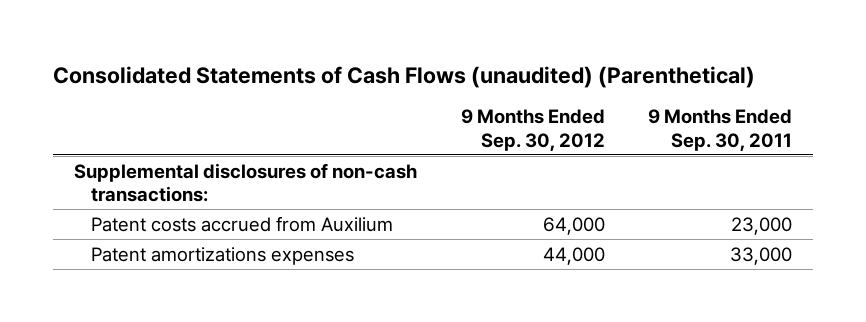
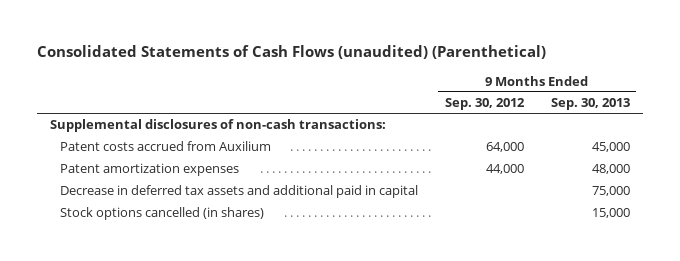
- | 9 Months Ended Sep. 30, 2012 | 9 Months Ended Sep. 30, 2011
+ | 9 Months Ended Sep. 30, 2012 | 9 Months Ended Sep. 30, 2013
- Patent amortizations expenses | 44,000 | 33,000
+ Patent amortization expenses | 44,000 | 48,000
+ Decrease in deferred tax assets and additional paid in capital | | 75,000
+ Stock options cancelled (in shares) | | 15,000

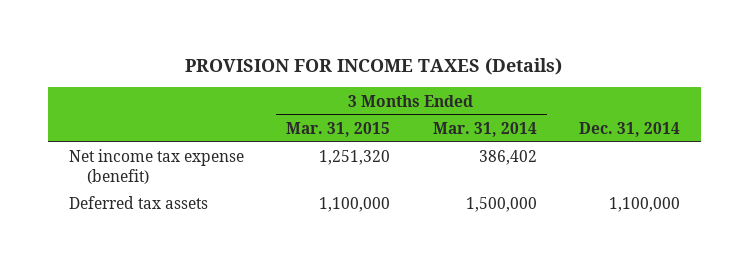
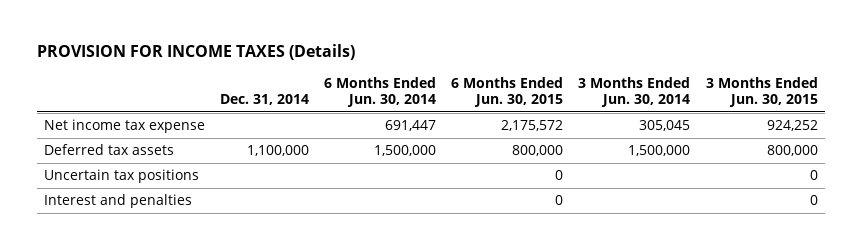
- | 3 Months Ended Mar. 31, 2015 | 3 Months Ended Mar. 31, 2014 | Dec. 31, 2014
+ | Dec. 31, 2014 | 6 Months Ended Jun. 30, 2014 | 6 Months Ended Jun. 30, 2015 | 3 Months Ended Jun. 30, 2014 | 3 Months Ended Jun. 30, 2015
- Net income tax expense (benefit) | 1,251,320 | 386,402 |
+ Net income tax expense | | 691,447 | 2,175,572 | 305,045 | 924,252
+ Uncertain tax positions | | | 0 | | 0
+ Interest and penalties | | | 0 | | 0

